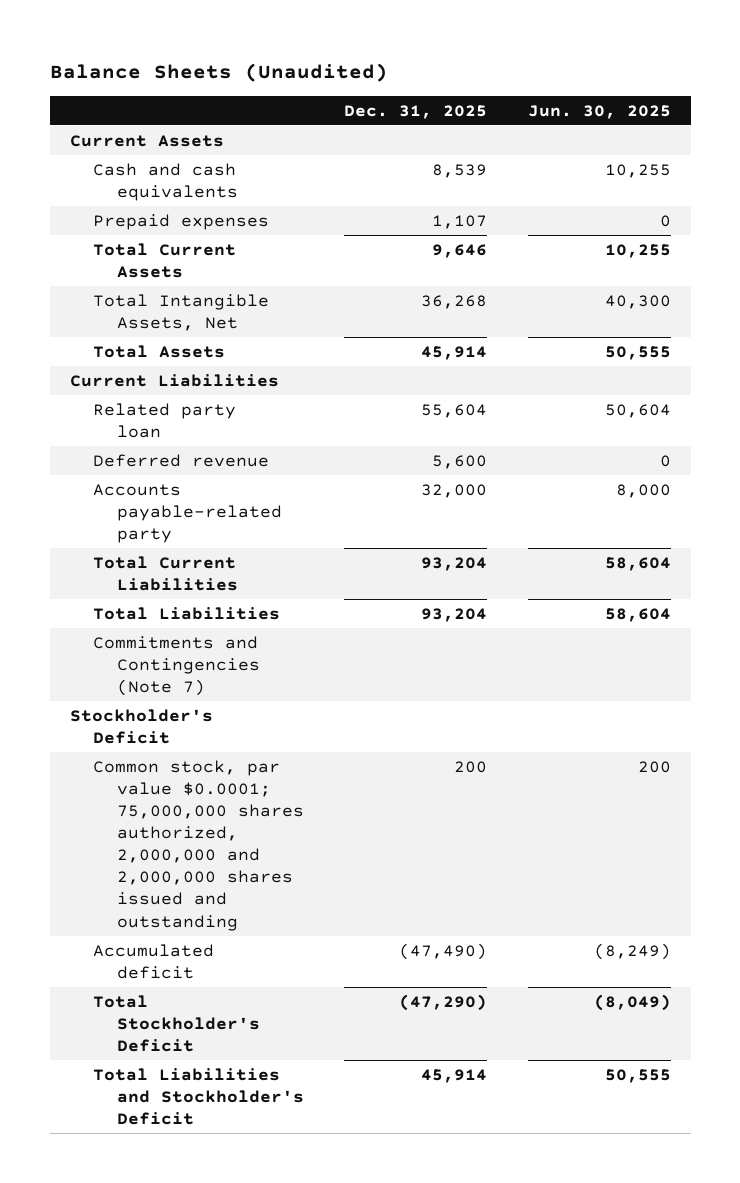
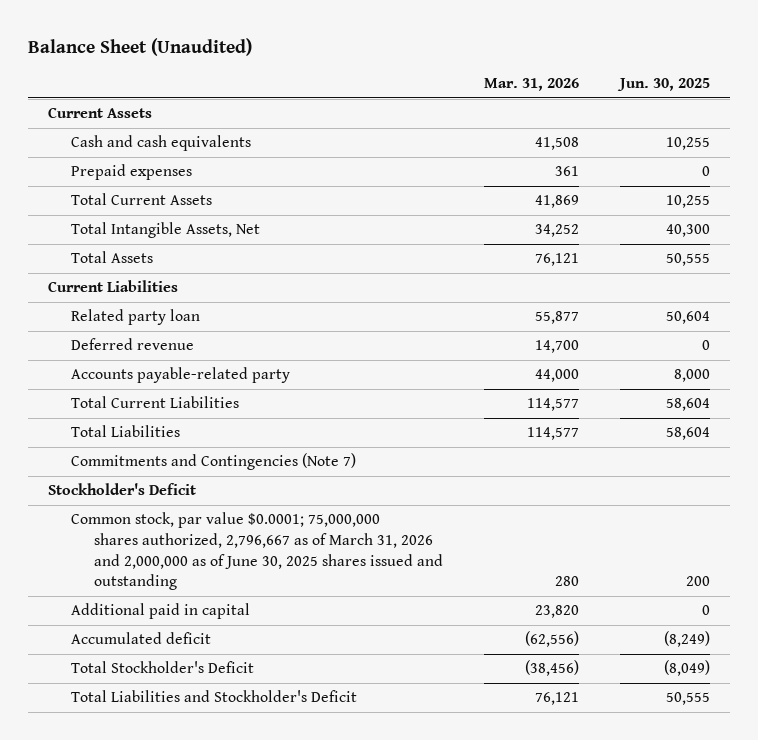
- Balance Sheets (Unaudited)
+ Balance Sheet (Unaudited)
- | Dec. 31, 2025 | Jun. 30, 2025
+ | Mar. 31, 2026 | Jun. 30, 2025
- Common stock, par value $0.0001; 75,000,000 shares authorized, 2,000,000 and 2,000,000 shares issued and outstanding | 200 | 200
+ Common stock, par value $0.0001; 75,000,000 shares authorized, 2,796,667 as of March 31, 2026 and 2,000,000 as of June 30, 2025 shares issued and outstanding | 280 | 200
+ Additional paid in capital | 23,820 | 0

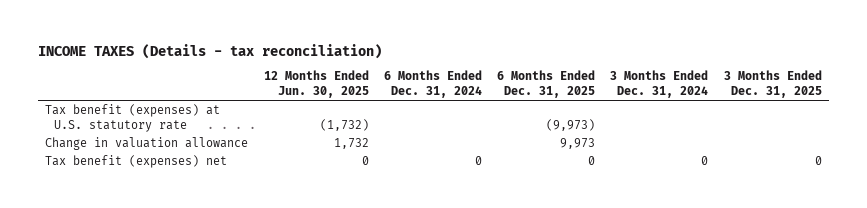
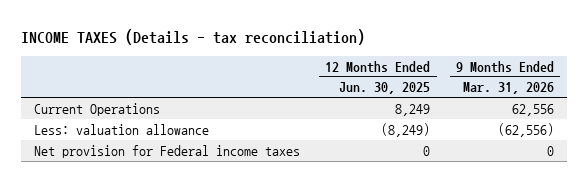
- | 12 Months Ended Jun. 30, 2025 | 6 Months Ended Dec. 31, 2024 | 6 Months Ended Dec. 31, 2025 | 3 Months Ended Dec. 31, 2024 | 3 Months Ended Dec. 31, 2025
+ | 12 Months Ended Jun. 30, 2025 | 9 Months Ended Mar. 31, 2026
- Tax benefit (expenses) at U.S. statutory rate | (1,732) | | (9,973) | |
- Change in valuation allowance | 1,732 | | 9,973 | |
- Tax benefit (expenses) net | 0 | 0 | 0 | 0 | 0
+ Current Operations | 8,249 | 62,556
+ Less: valuation allowance | (8,249) | (62,556)
+ Net provision for Federal income taxes | 0 | 0

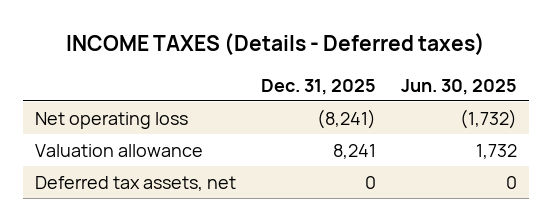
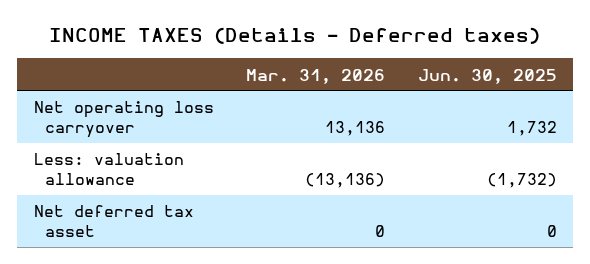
- | Dec. 31, 2025 | Jun. 30, 2025
+ | Mar. 31, 2026 | Jun. 30, 2025
- Net operating loss | (8,241) | (1,732)
- Valuation allowance | 8,241 | 1,732
- Deferred tax assets, net | 0 | 0
+ Net operating loss carryover | 13,136 | 1,732
+ Less: valuation allowance | (13,136) | (1,732)
+ Net deferred tax asset | 0 | 0

